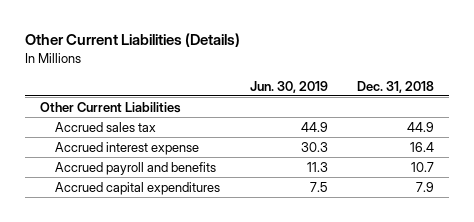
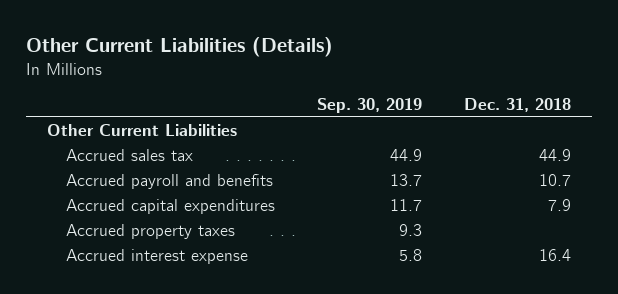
- | Jun. 30, 2019 | Dec. 31, 2018
+ | Sep. 30, 2019 | Dec. 31, 2018
+ Accrued property taxes | 9.3 |
moved down: Accrued interest expense | 5.8 | 16.4

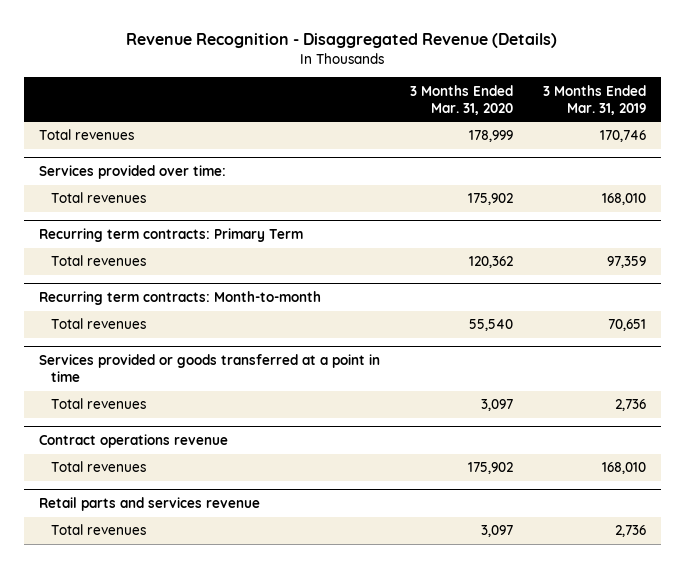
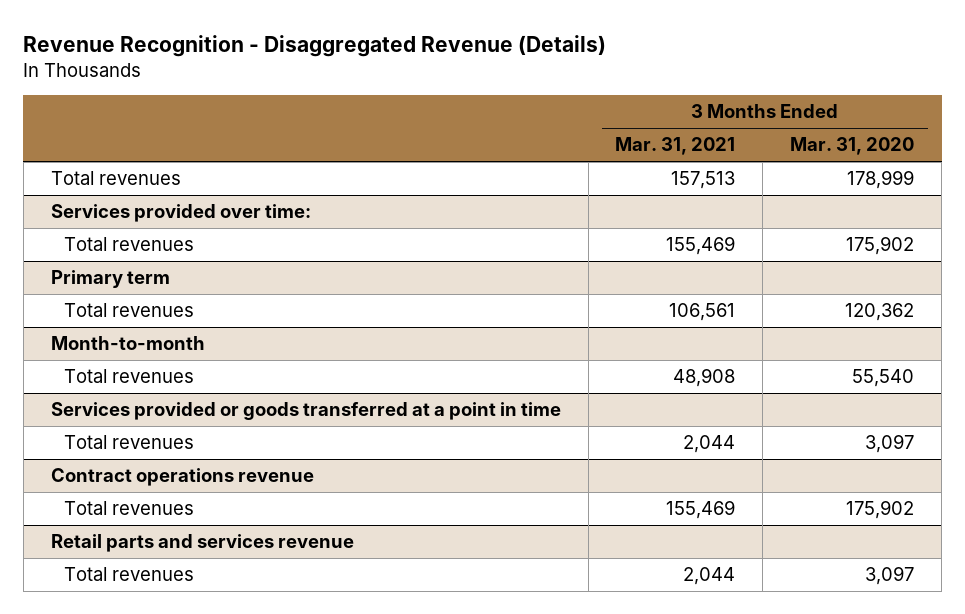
- | 3 Months Ended Mar. 31, 2020 | 3 Months Ended Mar. 31, 2019
+ | 3 Months Ended Mar. 31, 2021 | 3 Months Ended Mar. 31, 2020
- Recurring term contracts: Primary Term
+ Primary term
- Recurring term contracts: Month-to-month
+ Month-to-month

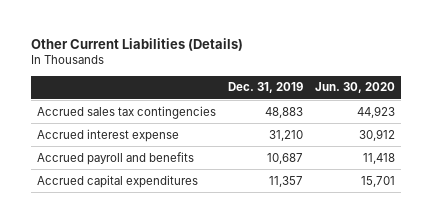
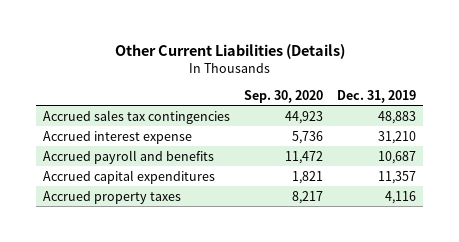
- | Dec. 31, 2019 | Jun. 30, 2020
+ | Sep. 30, 2020 | Dec. 31, 2019
+ Accrued property taxes | 8,217 | 4,116

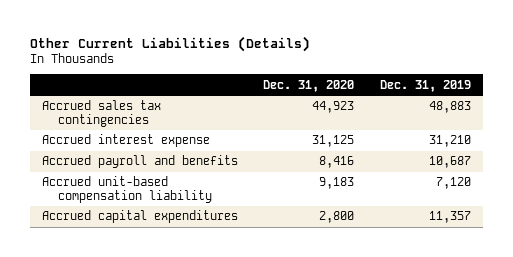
- | Sep. 30, 2020 | Dec. 31, 2019
+ | Dec. 31, 2020 | Dec. 31, 2019
+ Accrued unit-based compensation liability | 9,183 | 7,120
- Accrued property taxes | 8,217 | 4,116

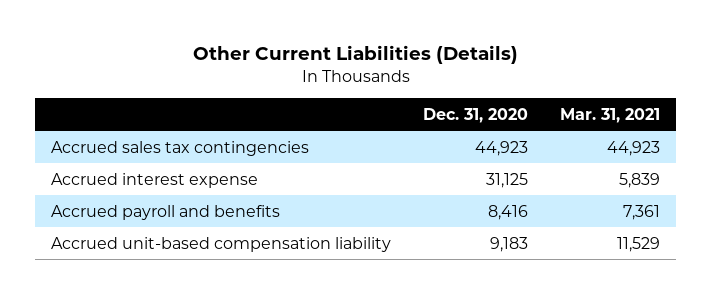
- | Dec. 31, 2020 | Dec. 31, 2019
+ | Dec. 31, 2020 | Mar. 31, 2021
- Accrued capital expenditures | 2,800 | 11,357

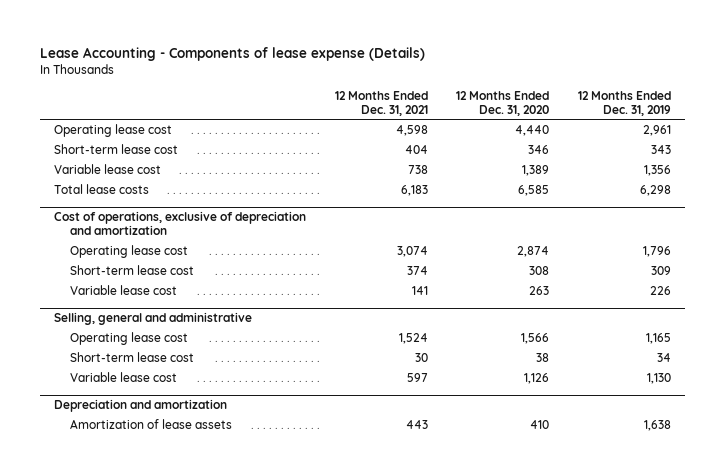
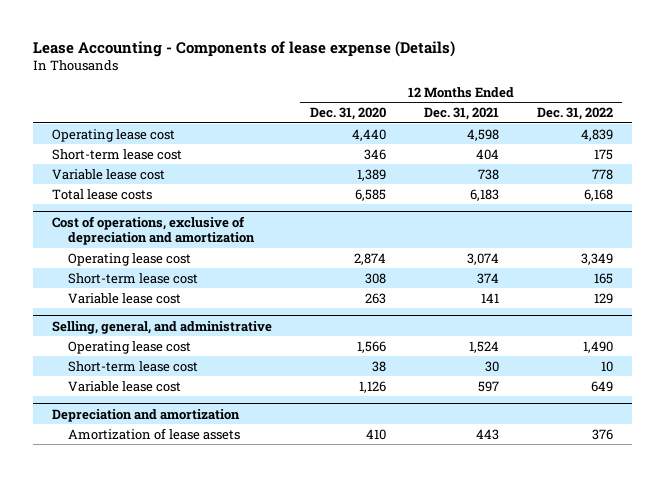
- | 12 Months Ended Dec. 31, 2021 | 12 Months Ended Dec. 31, 2020 | 12 Months Ended Dec. 31, 2019
+ | 12 Months Ended Dec. 31, 2020 | 12 Months Ended Dec. 31, 2021 | 12 Months Ended Dec. 31, 2022
- Selling, general and administrative
+ Selling, general, and administrative

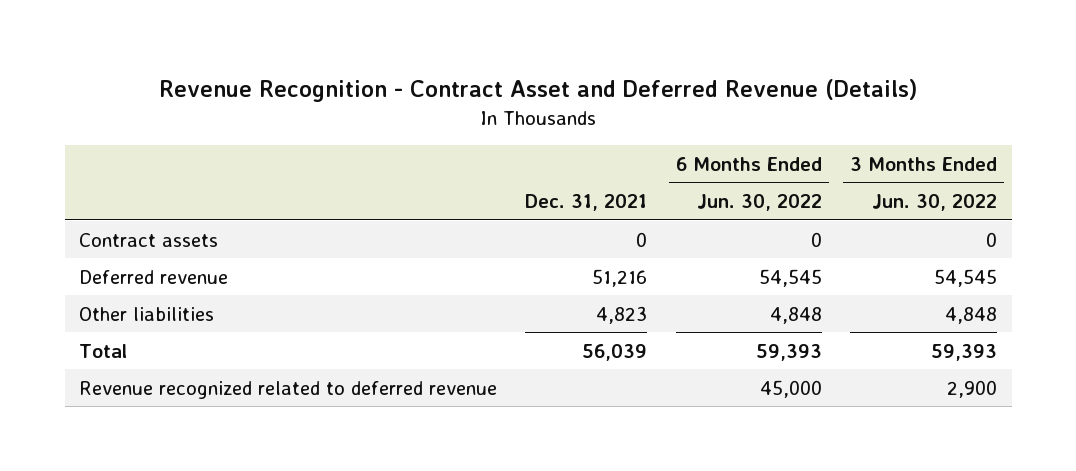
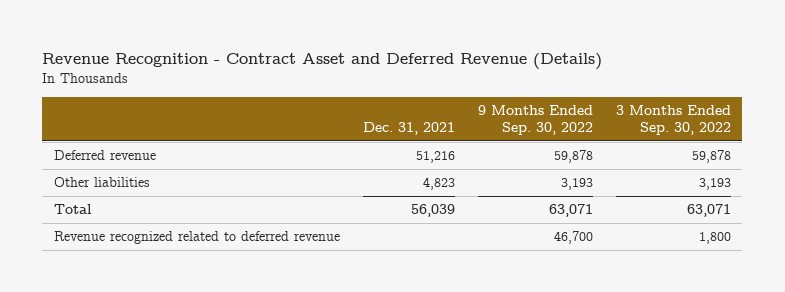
- | Dec. 31, 2021 | 6 Months Ended Jun. 30, 2022 | 3 Months Ended Jun. 30, 2022
+ | Dec. 31, 2021 | 9 Months Ended Sep. 30, 2022 | 3 Months Ended Sep. 30, 2022
- Contract assets | 0 | 0 | 0

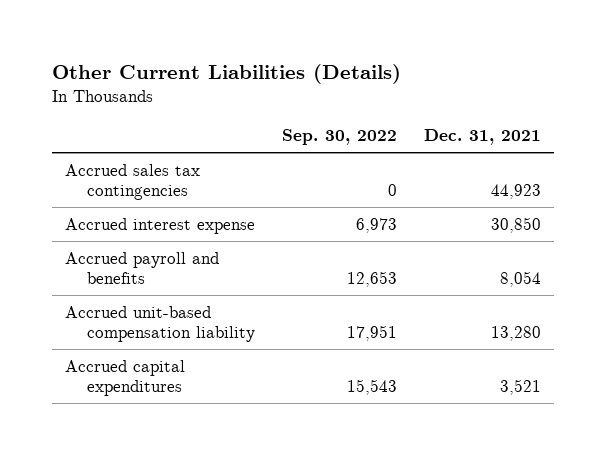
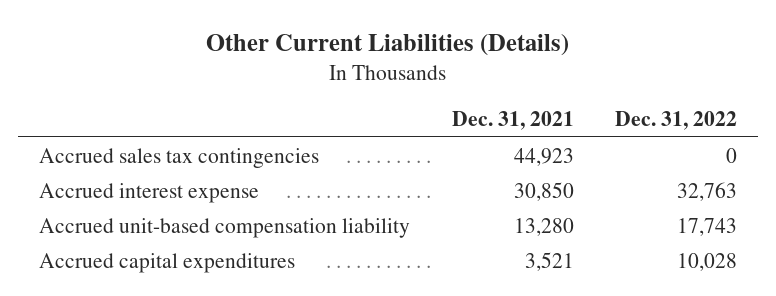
- | Sep. 30, 2022 | Dec. 31, 2021
+ | Dec. 31, 2021 | Dec. 31, 2022
- Accrued payroll and benefits | 12,653 | 8,054

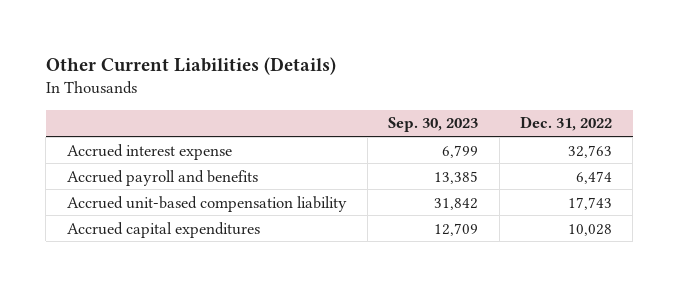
- | Dec. 31, 2021 | Dec. 31, 2022
+ | Sep. 30, 2023 | Dec. 31, 2022
- Accrued sales tax contingencies | 44,923 | 0
+ Accrued payroll and benefits | 13,385 | 6,474

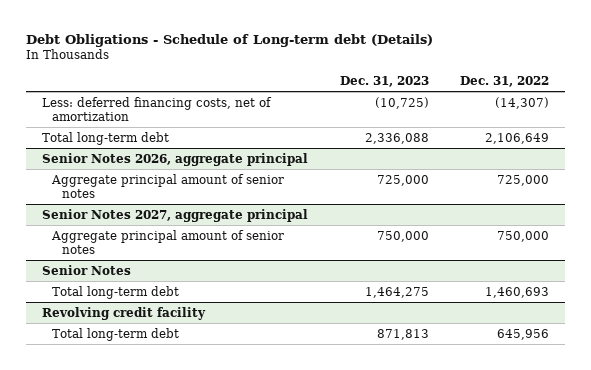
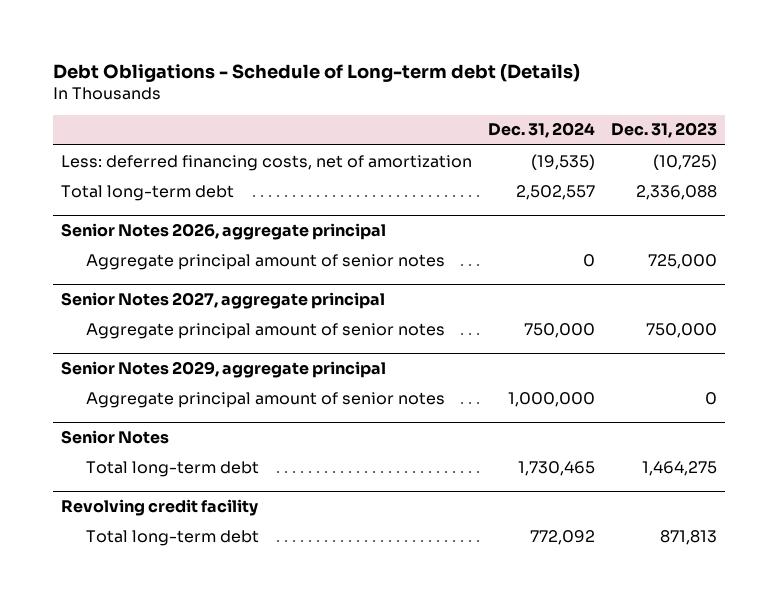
- | Dec. 31, 2023 | Dec. 31, 2022
+ | Dec. 31, 2024 | Dec. 31, 2023
+ Senior Notes 2029, aggregate principal
+ Aggregate principal amount of senior notes | 1,000,000 | 0

